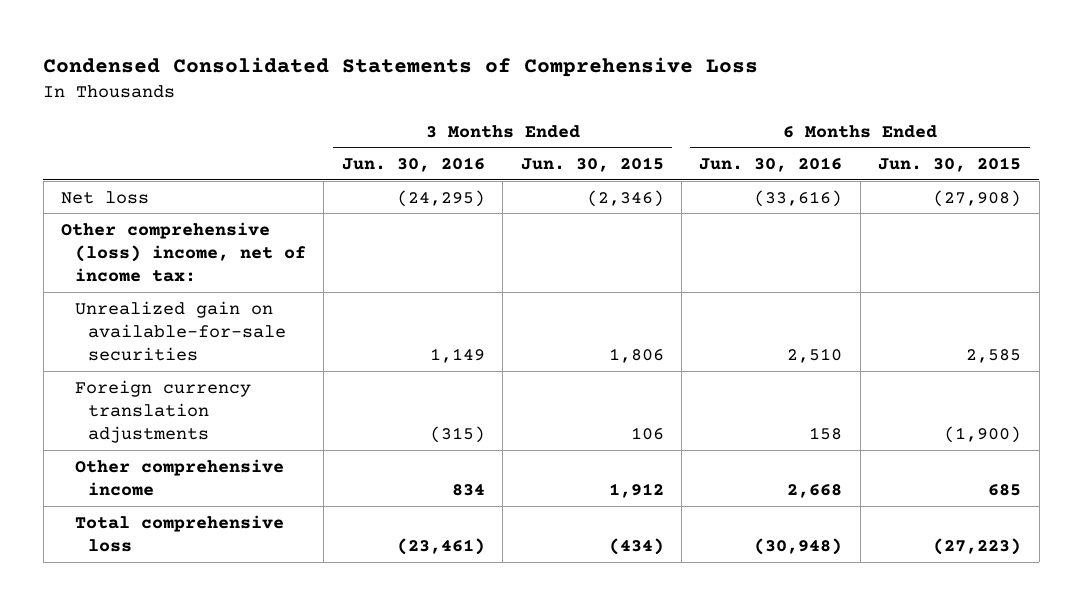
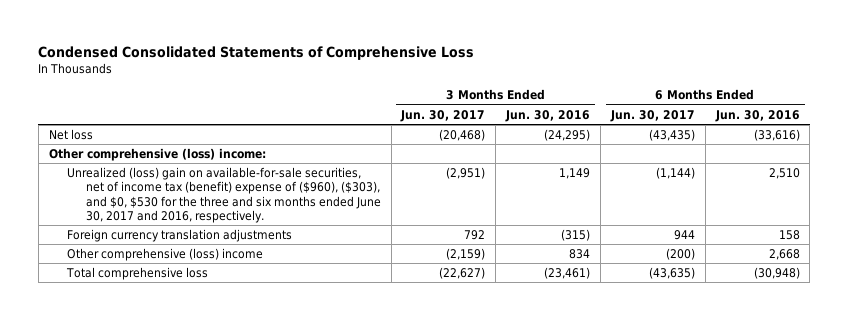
- | 3 Months Ended Jun. 30, 2016 | 3 Months Ended Jun. 30, 2015 | 6 Months Ended Jun. 30, 2016 | 6 Months Ended Jun. 30, 2015
+ | 3 Months Ended Jun. 30, 2017 | 3 Months Ended Jun. 30, 2016 | 6 Months Ended Jun. 30, 2017 | 6 Months Ended Jun. 30, 2016
- Other comprehensive (loss) income, net of income tax:
- Unrealized gain on available-for-sale securities | 1,149 | 1,806 | 2,510 | 2,585
+ Other comprehensive (loss) income:
+ Unrealized (loss) gain on available-for-sale securities, net of income tax (benefit) expense of ($960), ($303), and $0, $530 for the three and six months ended June 30, 2017 and 2016, respectively. | (2,951) | 1,149 | (1,144) | 2,510
- Other comprehensive income | 834 | 1,912 | 2,668 | 685
+ Other comprehensive (loss) income | (2,159) | 834 | (200) | 2,668

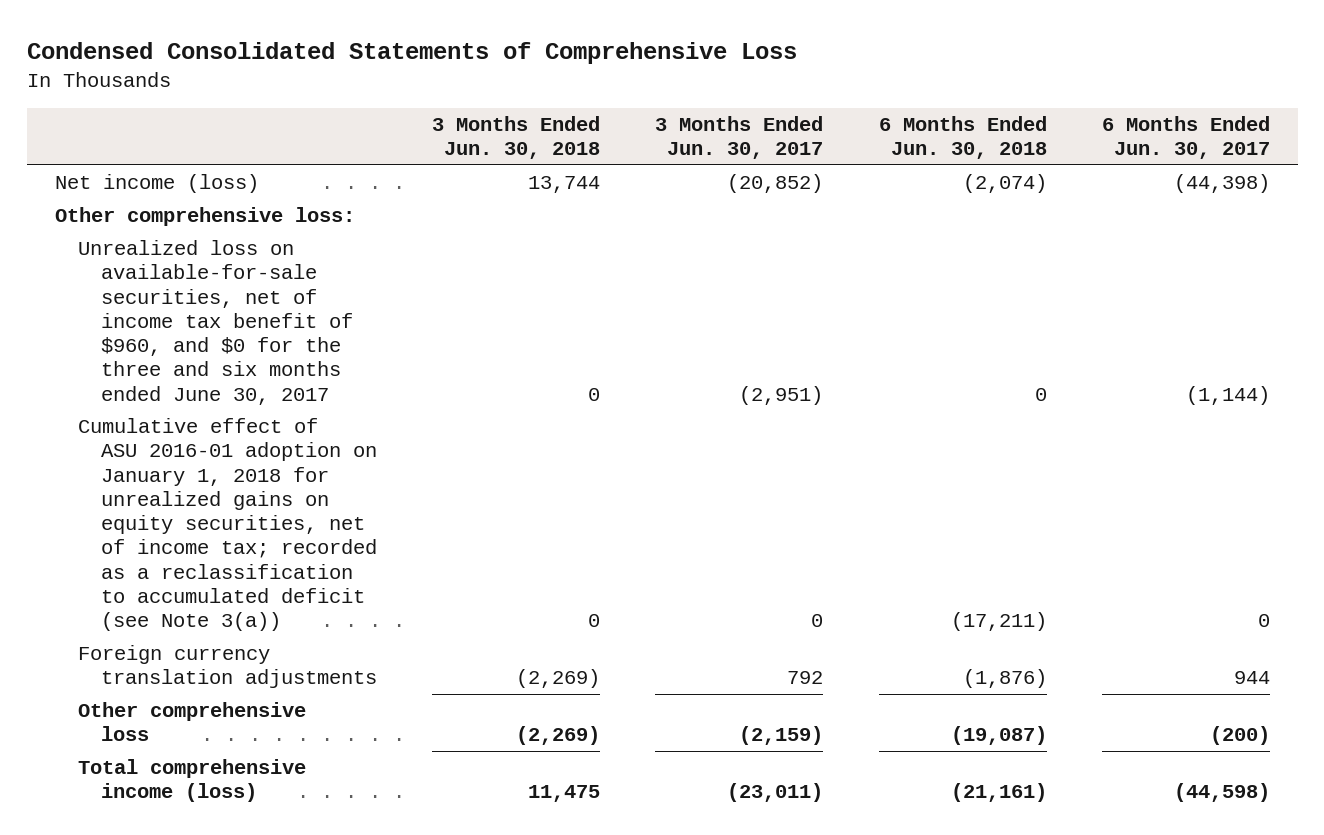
- | 3 Months Ended Jun. 30, 2017 | 3 Months Ended Jun. 30, 2016 | 6 Months Ended Jun. 30, 2017 | 6 Months Ended Jun. 30, 2016
+ | 3 Months Ended Jun. 30, 2018 | 3 Months Ended Jun. 30, 2017 | 6 Months Ended Jun. 30, 2018 | 6 Months Ended Jun. 30, 2017
- Net loss | (20,468) | (24,295) | (43,435) | (33,616)
- Other comprehensive (loss) income:
- Unrealized (loss) gain on available-for-sale securities, net of income tax (benefit) expense of ($960), ($303), and $0, $530 for the three and six months ended June 30, 2017 and 2016, respectively. | (2,951) | 1,149 | (1,144) | 2,510
+ Net income (loss) | 13,744 | (20,852) | (2,074) | (44,398)
+ Other comprehensive loss:
+ Unrealized loss on available-for-sale securities, net of income tax benefit of $960, and $0 for the three and six months ended June 30, 2017 | 0 | (2,951) | 0 | (1,144)
+ Cumulative effect of ASU 2016-01 adoption on January 1, 2018 for unrealized gains on equity securities, net of income tax; recorded as a reclassification to accumulated deficit (see Note 3(a)) | 0 | 0 | (17,211) | 0
- Other comprehensive (loss) income | (2,159) | 834 | (200) | 2,668
- Total comprehensive loss | (22,627) | (23,461) | (43,635) | (30,948)
+ Other comprehensive loss | (2,269) | (2,159) | (19,087) | (200)
+ Total comprehensive income (loss) | 11,475 | (23,011) | (21,161) | (44,598)

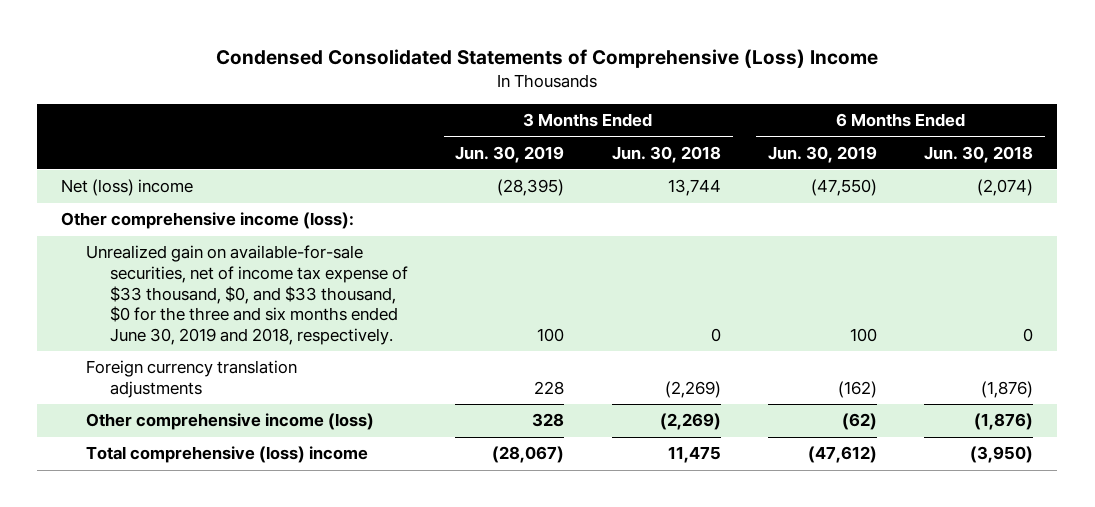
- Condensed Consolidated Statements of Comprehensive Loss
+ Condensed Consolidated Statements of Comprehensive (Loss) Income
- | 3 Months Ended Jun. 30, 2018 | 3 Months Ended Jun. 30, 2017 | 6 Months Ended Jun. 30, 2018 | 6 Months Ended Jun. 30, 2017
+ | 3 Months Ended Jun. 30, 2019 | 3 Months Ended Jun. 30, 2018 | 6 Months Ended Jun. 30, 2019 | 6 Months Ended Jun. 30, 2018
- Net income (loss) | 13,744 | (20,852) | (2,074) | (44,398)
- Other comprehensive loss:
- Unrealized loss on available-for-sale securities, net of income tax benefit of $960, and $0 for the three and six months ended June 30, 2017 | 0 | (2,951) | 0 | (1,144)
- Cumulative effect of ASU 2016-01 adoption on January 1, 2018 for unrealized gains on equity securities, net of income tax; recorded as a reclassification to accumulated deficit (see Note 3(a)) | 0 | 0 | (17,211) | 0
+ Net (loss) income | (28,395) | 13,744 | (47,550) | (2,074)
+ Other comprehensive income (loss):
+ Unrealized gain on available-for-sale securities, net of income tax expense of $33 thousand, $0, and $33 thousand, $0 for the three and six months ended June 30, 2019 and 2018, respectively. | 100 | 0 | 100 | 0
- Other comprehensive loss | (2,269) | (2,159) | (19,087) | (200)
- Total comprehensive income (loss) | 11,475 | (23,011) | (21,161) | (44,598)
+ Other comprehensive income (loss) | 328 | (2,269) | (62) | (1,876)
+ Total comprehensive (loss) income | (28,067) | 11,475 | (47,612) | (3,950)

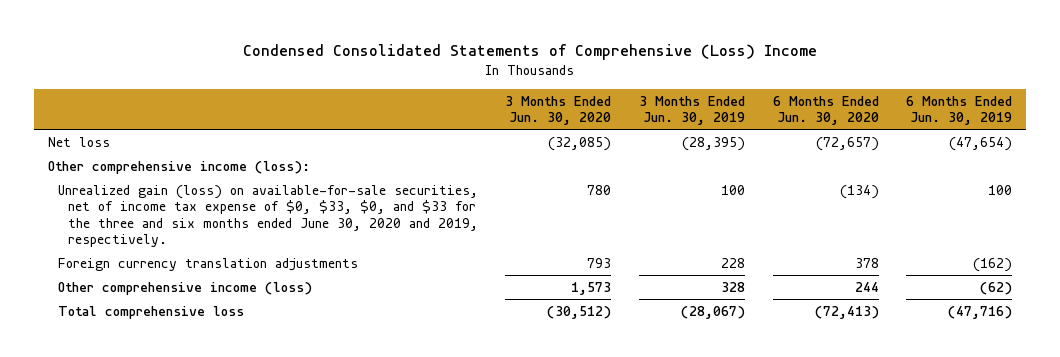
- | 3 Months Ended Jun. 30, 2019 | 3 Months Ended Jun. 30, 2018 | 6 Months Ended Jun. 30, 2019 | 6 Months Ended Jun. 30, 2018
+ | 3 Months Ended Jun. 30, 2020 | 3 Months Ended Jun. 30, 2019 | 6 Months Ended Jun. 30, 2020 | 6 Months Ended Jun. 30, 2019
- Net (loss) income | (28,395) | 13,744 | (47,550) | (2,074)
+ Net loss | (32,085) | (28,395) | (72,657) | (47,654)
- Unrealized gain on available-for-sale securities, net of income tax expense of $33 thousand, $0, and $33 thousand, $0 for the three and six months ended June 30, 2019 and 2018, respectively. | 100 | 0 | 100 | 0
+ Unrealized gain (loss) on available-for-sale securities, net of income tax expense of $0, $33, $0, and $33 for the three and six months ended June 30, 2020 and 2019, respectively. | 780 | 100 | (134) | 100
- Total comprehensive (loss) income | (28,067) | 11,475 | (47,612) | (3,950)
+ Total comprehensive loss | (30,512) | (28,067) | (72,413) | (47,716)

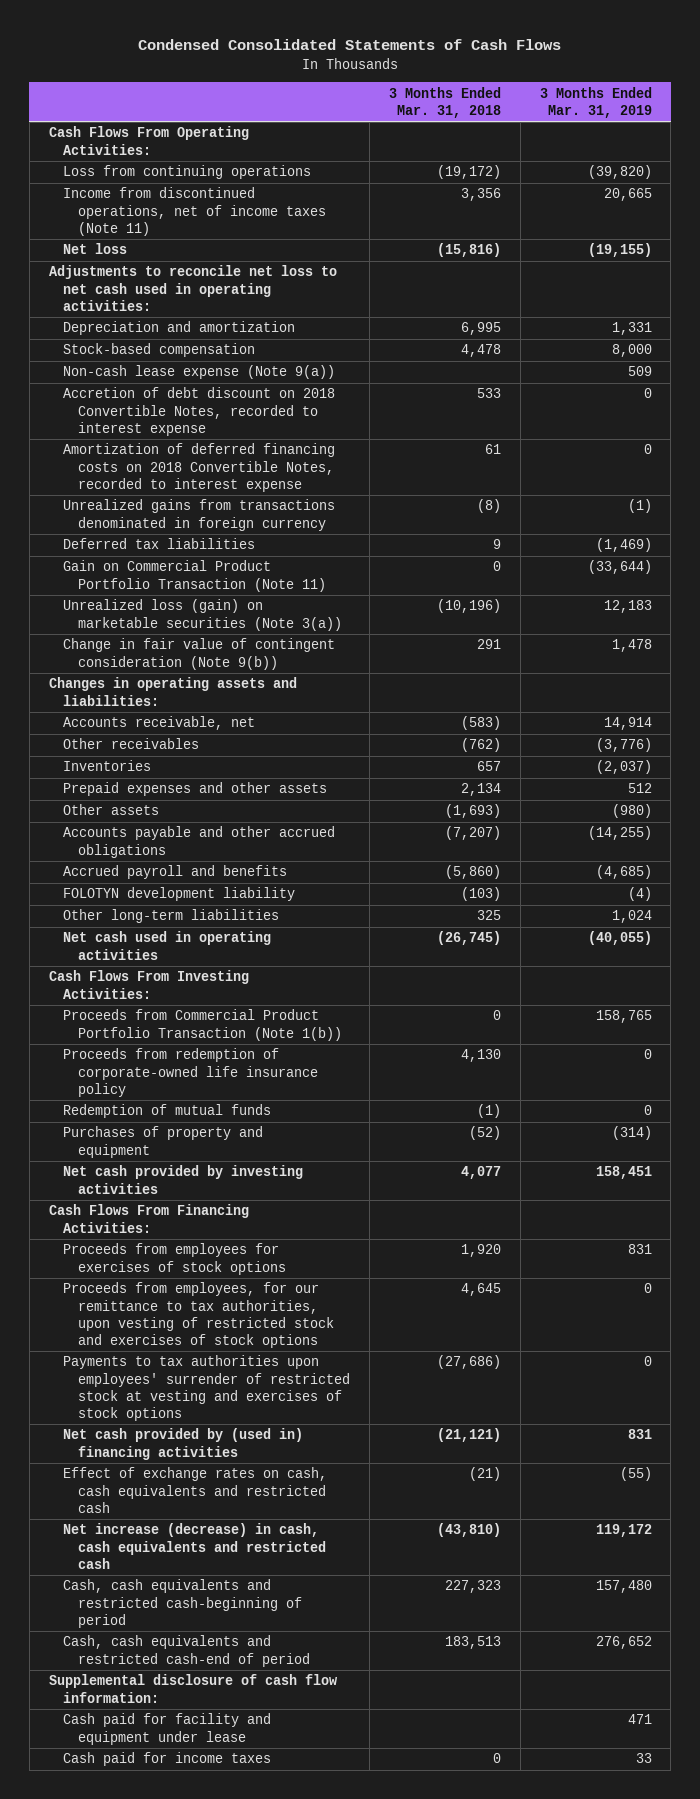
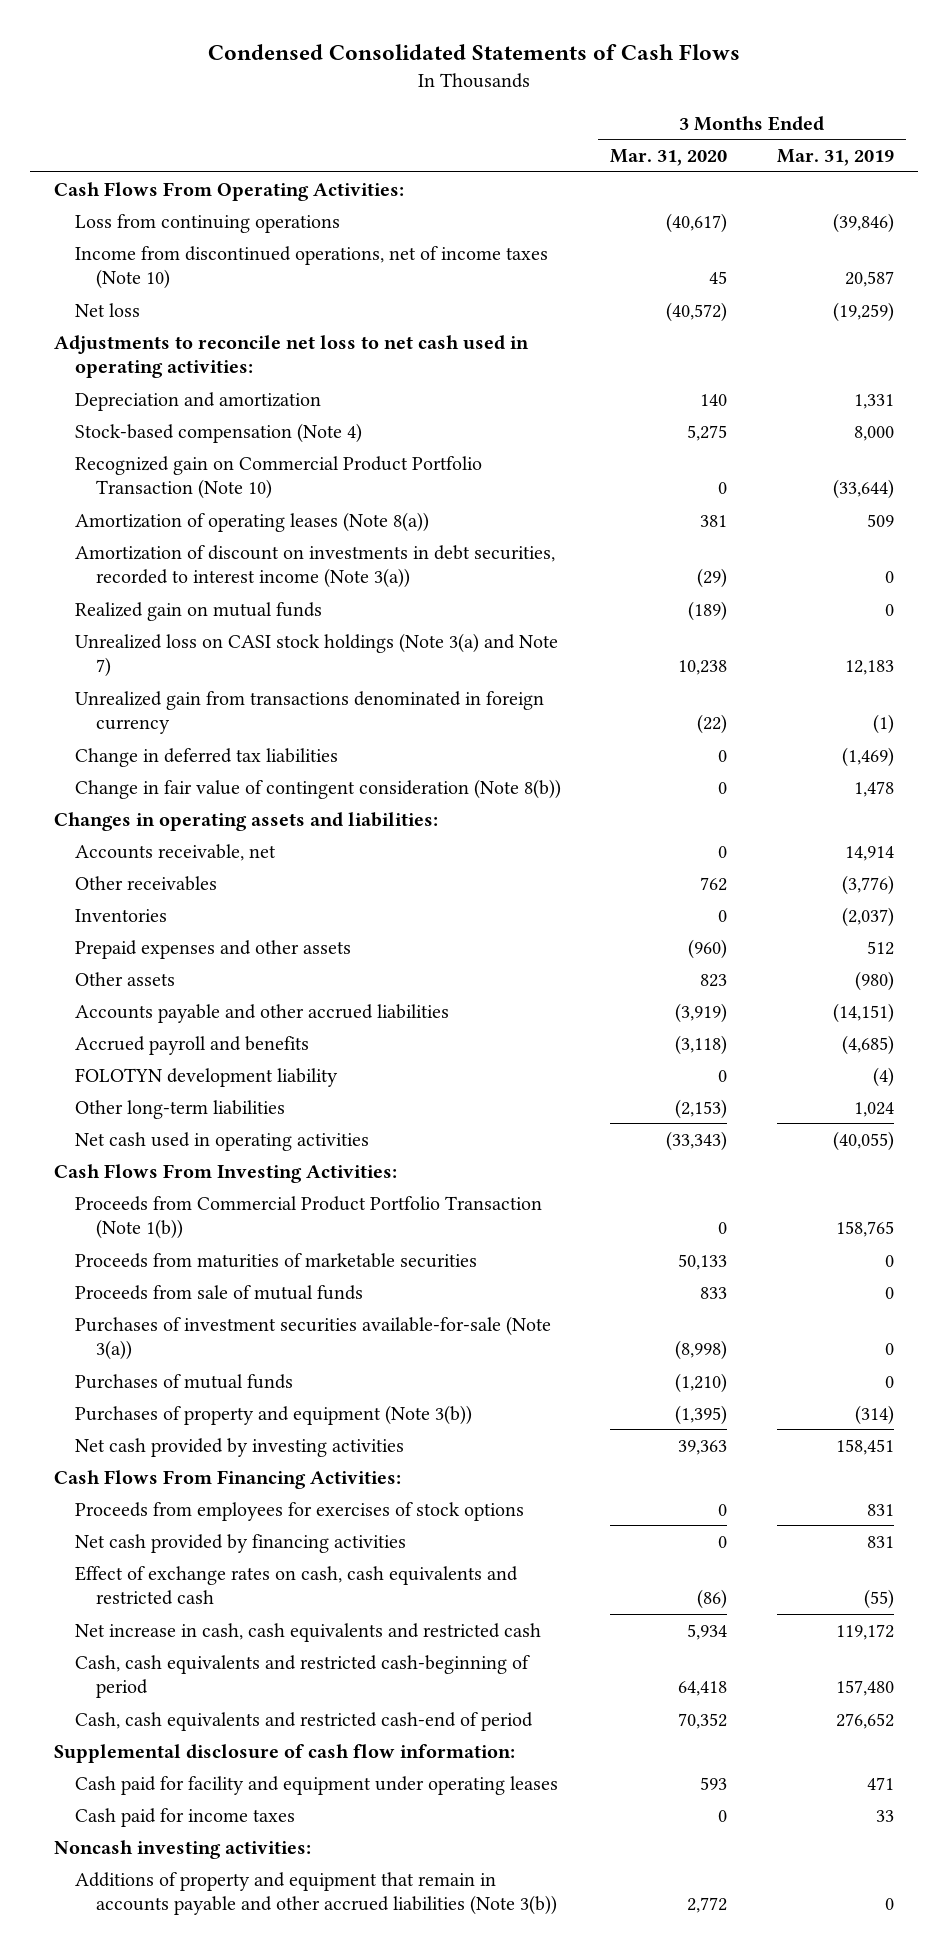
- | 3 Months Ended Mar. 31, 2018 | 3 Months Ended Mar. 31, 2019
+ | 3 Months Ended Mar. 31, 2020 | 3 Months Ended Mar. 31, 2019
- Loss from continuing operations | (19,172) | (39,820)
- Income from discontinued operations, net of income taxes (Note 11) | 3,356 | 20,665
- Net loss | (15,816) | (19,155)
+ Loss from continuing operations | (40,617) | (39,846)
+ Income from discontinued operations, net of income taxes (Note 10) | 45 | 20,587
+ Net loss | (40,572) | (19,259)
- Stock-based compensation | 4,478 | 8,000
- Non-cash lease expense (Note 9(a)) | | 509
- Accretion of debt discount on 2018 Convertible Notes, recorded to interest expense | 533 | 0
- Amortization of deferred financing costs on 2018 Convertible Notes, recorded to interest expense | 61 | 0
- Unrealized gains from transactions denominated in foreign currency | (8) | (1)
- Deferred tax liabilities | 9 | (1,469)
- Gain on Commercial Product Portfolio Transaction (Note 11) | 0 | (33,644)
- Unrealized loss (gain) on marketable securities (Note 3(a)) | (10,196) | 12,183
- Change in fair value of contingent consideration (Note 9(b)) | 291 | 1,478
+ Stock-based compensation (Note 4) | 5,275 | 8,000
+ Recognized gain on Commercial Product Portfolio Transaction (Note 10) | 0 | (33,644)
+ Amortization of operating leases (Note 8(a)) | 381 | 509
+ Amortization of discount on investments in debt securities, recorded to interest income (Note 3(a)) | (29) | 0
+ Realized gain on mutual funds | (189) | 0
+ Unrealized loss on CASI stock holdings (Note 3(a) and Note 7) | 10,238 | 12,183
+ Unrealized gain from transactions denominated in foreign currency | (22) | (1)
+ Change in deferred tax liabilities | 0 | (1,469)
+ Change in fair value of contingent consideration (Note 8(b)) | 0 | 1,478
- Accounts payable and other accrued obligations | (7,207) | (14,255)
+ Accounts payable and other accrued liabilities | (3,919) | (14,151)
- Proceeds from redemption of corporate-owned life insurance policy | 4,130 | 0
- Redemption of mutual funds | (1) | 0
- Purchases of property and equipment | (52) | (314)
+ Proceeds from maturities of marketable securities | 50,133 | 0
+ Proceeds from sale of mutual funds | 833 | 0
+ Purchases of investment securities available-for-sale (Note 3(a)) | (8,998) | 0
+ Purchases of mutual funds | (1,210) | 0
+ Purchases of property and equipment (Note 3(b)) | (1,395) | (314)
- Proceeds from employees, for our remittance to tax authorities, upon vesting of restricted stock and exercises of stock options | 4,645 | 0
- Payments to tax authorities upon employees' surrender of restricted stock at vesting and exercises of stock options | (27,686) | 0
- Net cash provided by (used in) financing activities | (21,121) | 831
+ Net cash provided by financing activities | 0 | 831
- Net increase (decrease) in cash, cash equivalents and restricted cash | (43,810) | 119,172
+ Net increase in cash, cash equivalents and restricted cash | 5,934 | 119,172
- Cash paid for facility and equipment under lease | | 471
+ Cash paid for facility and equipment under operating leases | 593 | 471
+ Noncash investing activities:
+ Additions of property and equipment that remain in accounts payable and other accrued liabilities (Note 3(b)) | 2,772 | 0

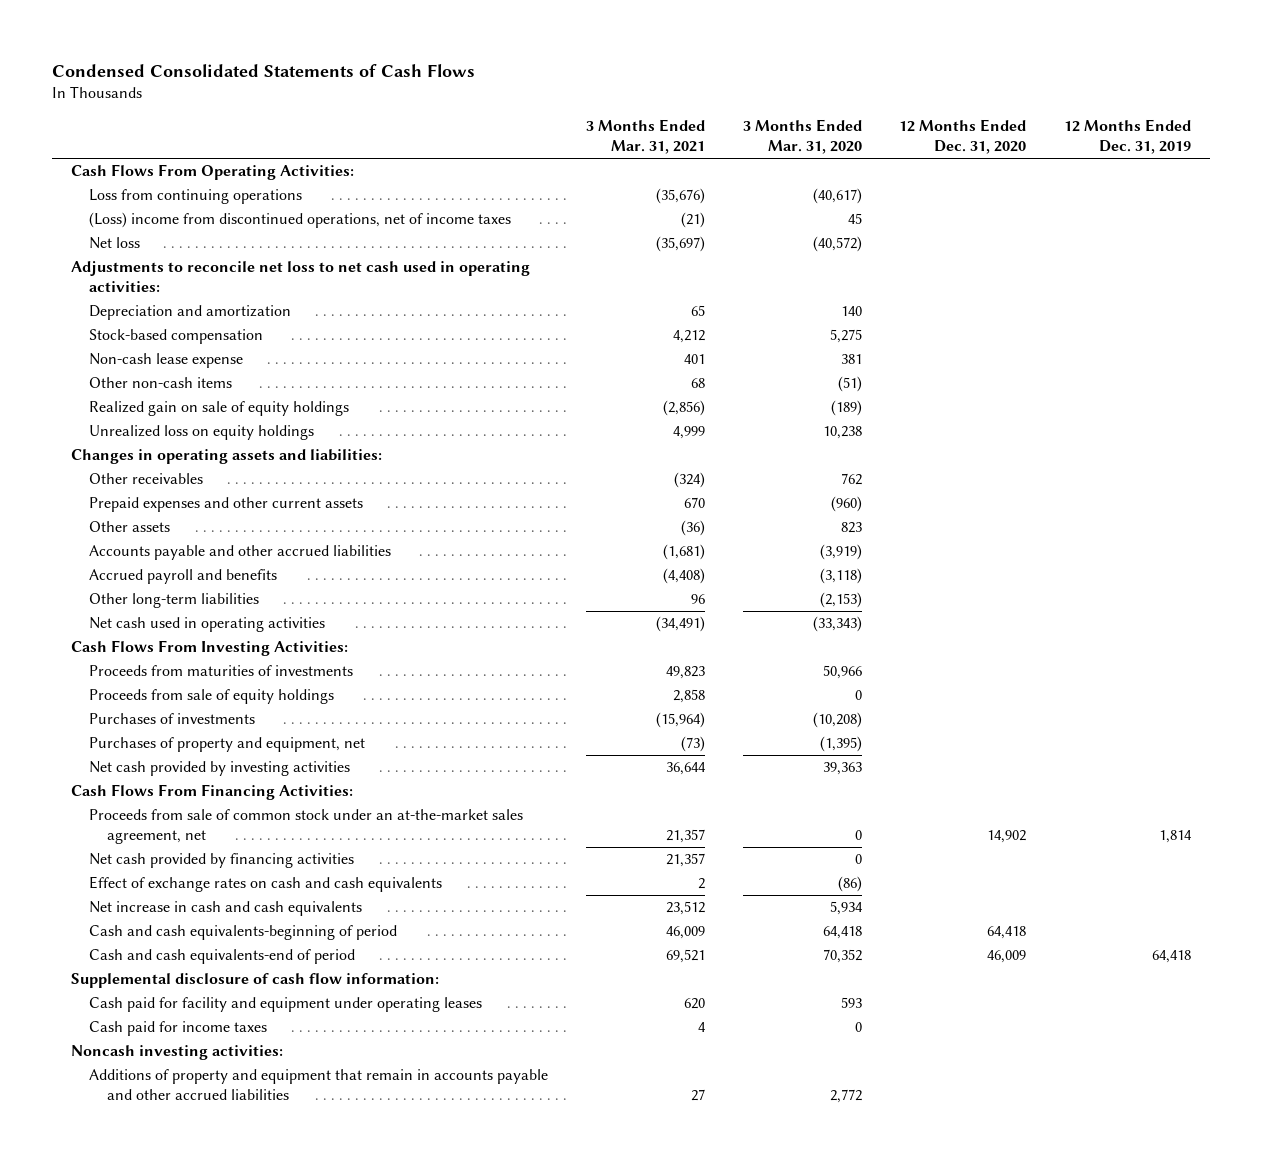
- | 3 Months Ended Mar. 31, 2020 | 3 Months Ended Mar. 31, 2019
+ | 3 Months Ended Mar. 31, 2021 | 3 Months Ended Mar. 31, 2020 | 12 Months Ended Dec. 31, 2020 | 12 Months Ended Dec. 31, 2019
- Income from discontinued operations, net of income taxes (Note 10) | 45 | 20,587
+ (Loss) income from discontinued operations, net of income taxes | (21) | 45 | |
- Stock-based compensation (Note 4) | 5,275 | 8,000
- Recognized gain on Commercial Product Portfolio Transaction (Note 10) | 0 | (33,644)
- Amortization of operating leases (Note 8(a)) | 381 | 509
- Amortization of discount on investments in debt securities, recorded to interest income (Note 3(a)) | (29) | 0
- Realized gain on mutual funds | (189) | 0
- Unrealized loss on CASI stock holdings (Note 3(a) and Note 7) | 10,238 | 12,183
- Unrealized gain from transactions denominated in foreign currency | (22) | (1)
- Change in deferred tax liabilities | 0 | (1,469)
- Change in fair value of contingent consideration (Note 8(b)) | 0 | 1,478
+ Stock-based compensation | 4,212 | 5,275 | |
+ Non-cash lease expense | 401 | 381 | |
+ Other non-cash items | 68 | (51) | |
+ Realized gain on sale of equity holdings | (2,856) | (189) | |
+ Unrealized loss on equity holdings | 4,999 | 10,238 | |
- Accounts receivable, net | 0 | 14,914
- Inventories | 0 | (2,037)
- Prepaid expenses and other assets | (960) | 512
+ Prepaid expenses and other current assets | 670 | (960) | |
- FOLOTYN development liability | 0 | (4)
- Proceeds from Commercial Product Portfolio Transaction (Note 1(b)) | 0 | 158,765
- Proceeds from maturities of marketable securities | 50,133 | 0
- Proceeds from sale of mutual funds | 833 | 0
- Purchases of investment securities available-for-sale (Note 3(a)) | (8,998) | 0
- Purchases of mutual funds | (1,210) | 0
- Purchases of property and equipment (Note 3(b)) | (1,395) | (314)
+ Proceeds from maturities of investments | 49,823 | 50,966 | |
+ Proceeds from sale of equity holdings | 2,858 | 0 | |
+ Purchases of investments | (15,964) | (10,208) | |
+ Purchases of property and equipment, net | (73) | (1,395) | |
- Proceeds from employees for exercises of stock options | 0 | 831
+ Proceeds from sale of common stock under an at-the-market sales agreement, net | 21,357 | 0 | 14,902 | 1,814
- Effect of exchange rates on cash, cash equivalents and restricted cash | (86) | (55)
- Net increase in cash, cash equivalents and restricted cash | 5,934 | 119,172
- Cash, cash equivalents and restricted cash-beginning of period | 64,418 | 157,480
- Cash, cash equivalents and restricted cash-end of period | 70,352 | 276,652
+ Effect of exchange rates on cash and cash equivalents | 2 | (86) | |
+ Net increase in cash and cash equivalents | 23,512 | 5,934 | |
+ Cash and cash equivalents-beginning of period | 46,009 | 64,418 | 64,418 |
+ Cash and cash equivalents-end of period | 69,521 | 70,352 | 46,009 | 64,418
- Additions of property and equipment that remain in accounts payable and other accrued liabilities (Note 3(b)) | 2,772 | 0
+ Additions of property and equipment that remain in accounts payable and other accrued liabilities | 27 | 2,772 | |

